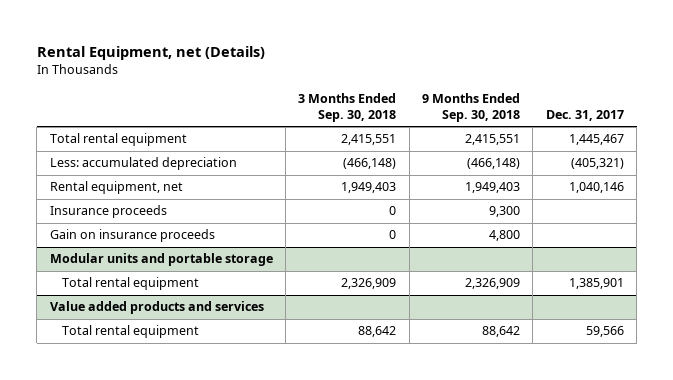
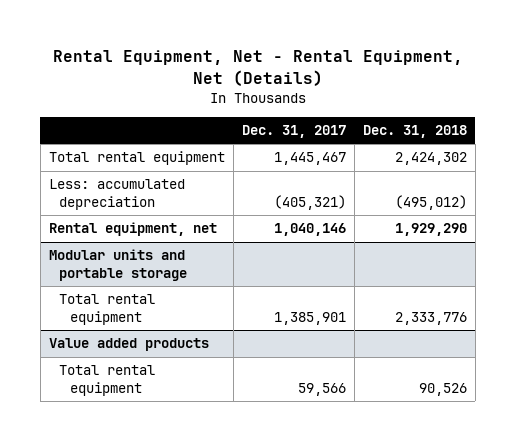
- Rental Equipment, net (Details)
+ Rental Equipment, Net - Rental Equipment, Net (Details)
- | 3 Months Ended Sep. 30, 2018 | 9 Months Ended Sep. 30, 2018 | Dec. 31, 2017
+ | Dec. 31, 2017 | Dec. 31, 2018
- Insurance proceeds | 0 | 9,300 |
- Gain on insurance proceeds | 0 | 4,800 |
- Value added products and services
+ Value added products

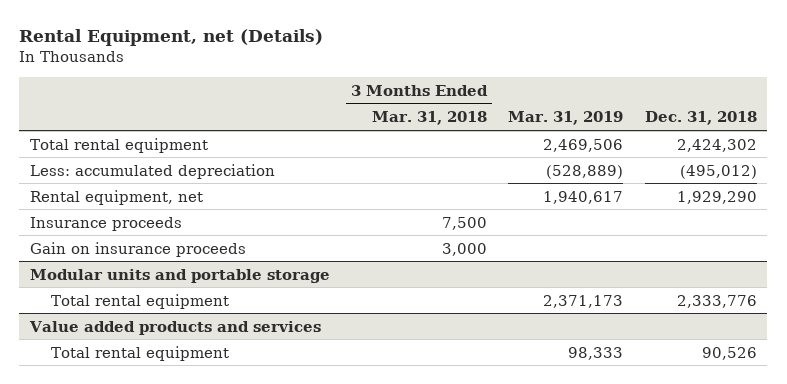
- Rental Equipment, Net - Rental Equipment, Net (Details)
+ Rental Equipment, net (Details)
- | Dec. 31, 2017 | Dec. 31, 2018
+ | 3 Months Ended Mar. 31, 2018 | Mar. 31, 2019 | Dec. 31, 2018
+ Insurance proceeds | 7,500 | |
+ Gain on insurance proceeds | 3,000 | |
- Value added products
+ Value added products and services

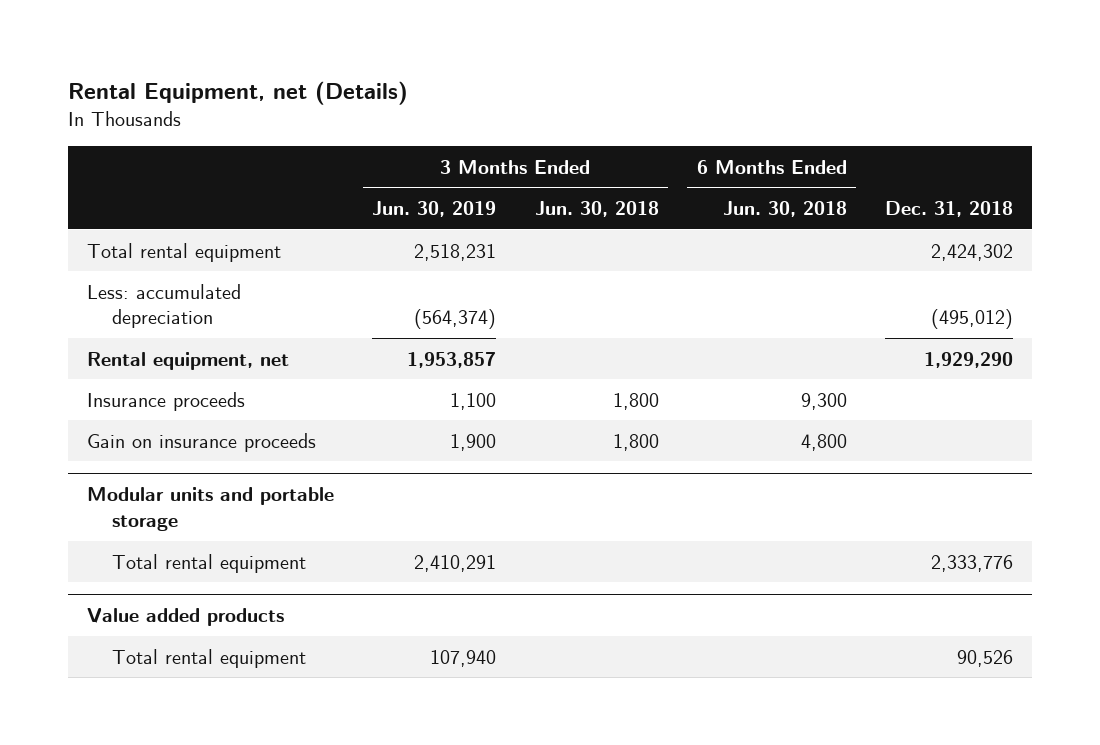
- | 3 Months Ended Mar. 31, 2018 | Mar. 31, 2019 | Dec. 31, 2018
+ | 3 Months Ended Jun. 30, 2019 | 3 Months Ended Jun. 30, 2018 | 6 Months Ended Jun. 30, 2018 | Dec. 31, 2018
- Value added products and services
+ Value added products

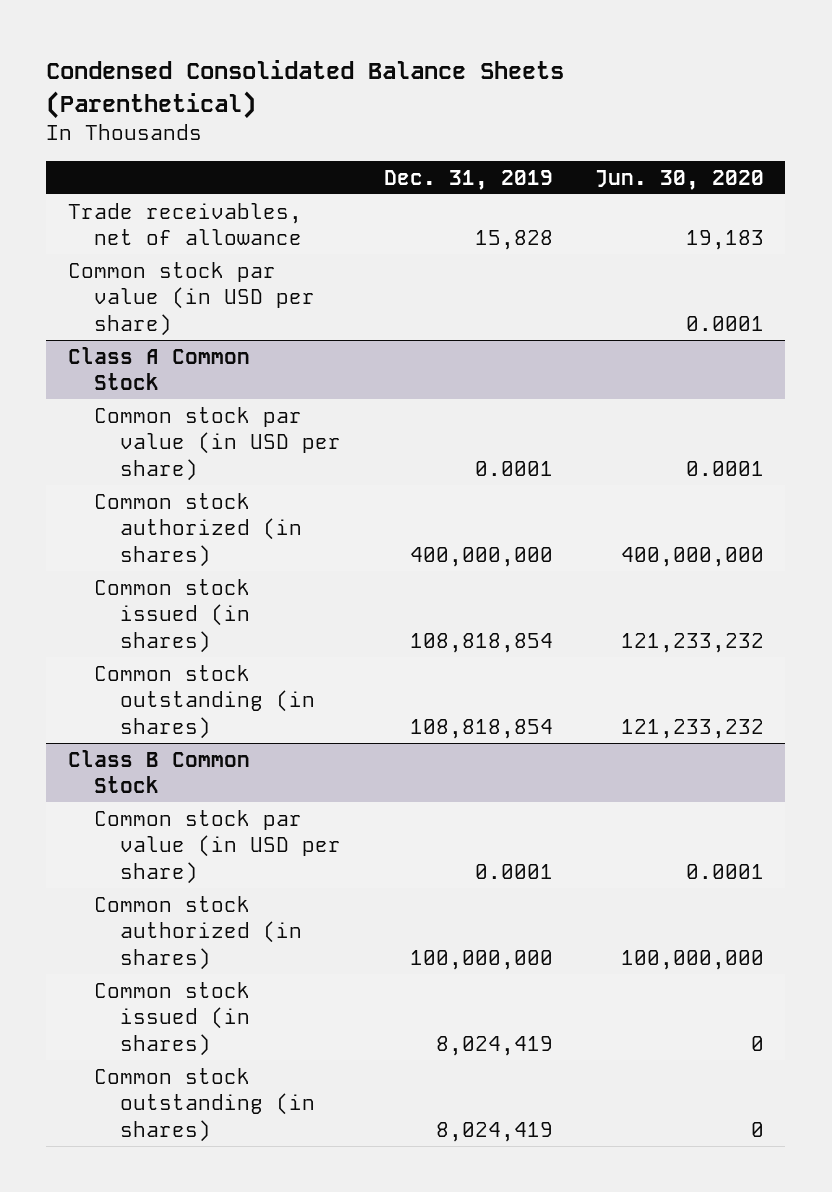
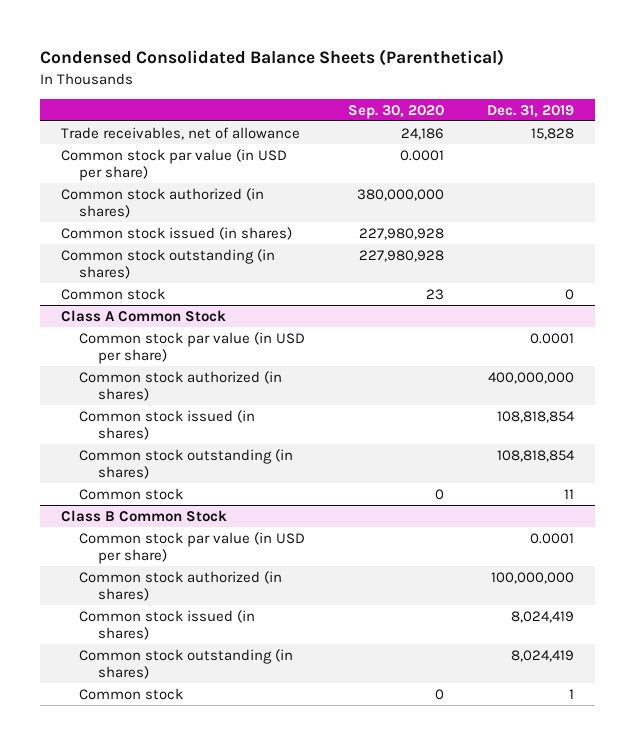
- | Dec. 31, 2019 | Jun. 30, 2020
+ | Sep. 30, 2020 | Dec. 31, 2019
+ Common stock authorized (in shares) | 380,000,000 |
+ Common stock issued (in shares) | 227,980,928 |
+ Common stock outstanding (in shares) | 227,980,928 |
+ Common stock | 23 | 0
@ Class A Common Stock
+ Common stock | 0 | 11
@ Class B Common Stock
+ Common stock | 0 | 1

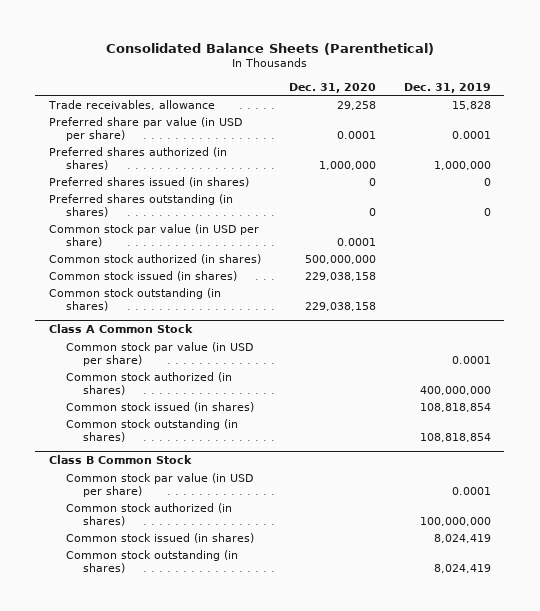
- Condensed Consolidated Balance Sheets (Parenthetical)
+ Consolidated Balance Sheets (Parenthetical)
- | Sep. 30, 2020 | Dec. 31, 2019
+ | Dec. 31, 2020 | Dec. 31, 2019
- Trade receivables, net of allowance | 24,186 | 15,828
+ Trade receivables, allowance | 29,258 | 15,828
+ Preferred share par value (in USD per share) | 0.0001 | 0.0001
+ Preferred shares authorized (in shares) | 1,000,000 | 1,000,000
+ Preferred shares issued (in shares) | 0 | 0
+ Preferred shares outstanding (in shares) | 0 | 0
- Common stock | 23 | 0
@ Class A Common Stock
- Common stock | 0 | 11
@ Class B Common Stock
- Common stock | 0 | 1

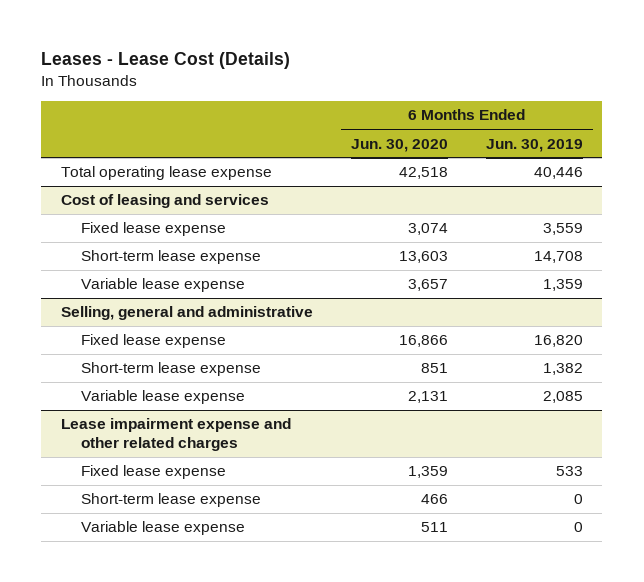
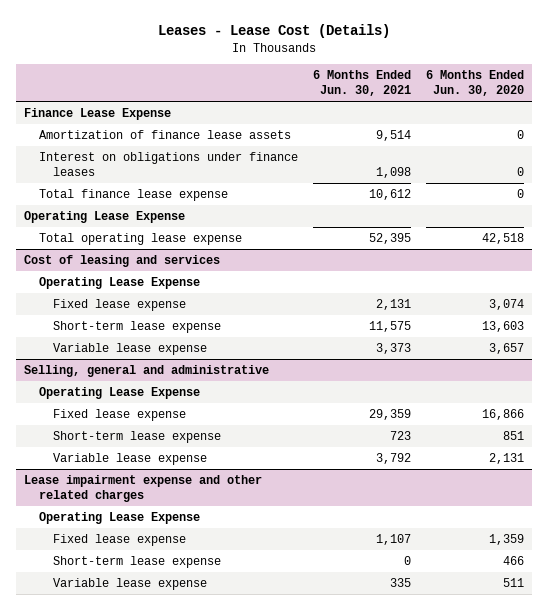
- | 6 Months Ended Jun. 30, 2020 | 6 Months Ended Jun. 30, 2019
+ | 6 Months Ended Jun. 30, 2021 | 6 Months Ended Jun. 30, 2020
+ Finance Lease Expense
+ Amortization of finance lease assets | 9,514 | 0
+ Interest on obligations under finance leases | 1,098 | 0
+ Total finance lease expense | 10,612 | 0
+ Operating Lease Expense
@ Cost of leasing and services
+ Operating Lease Expense
@ Selling, general and administrative
+ Operating Lease Expense
@ Lease impairment expense and other related charges
+ Operating Lease Expense

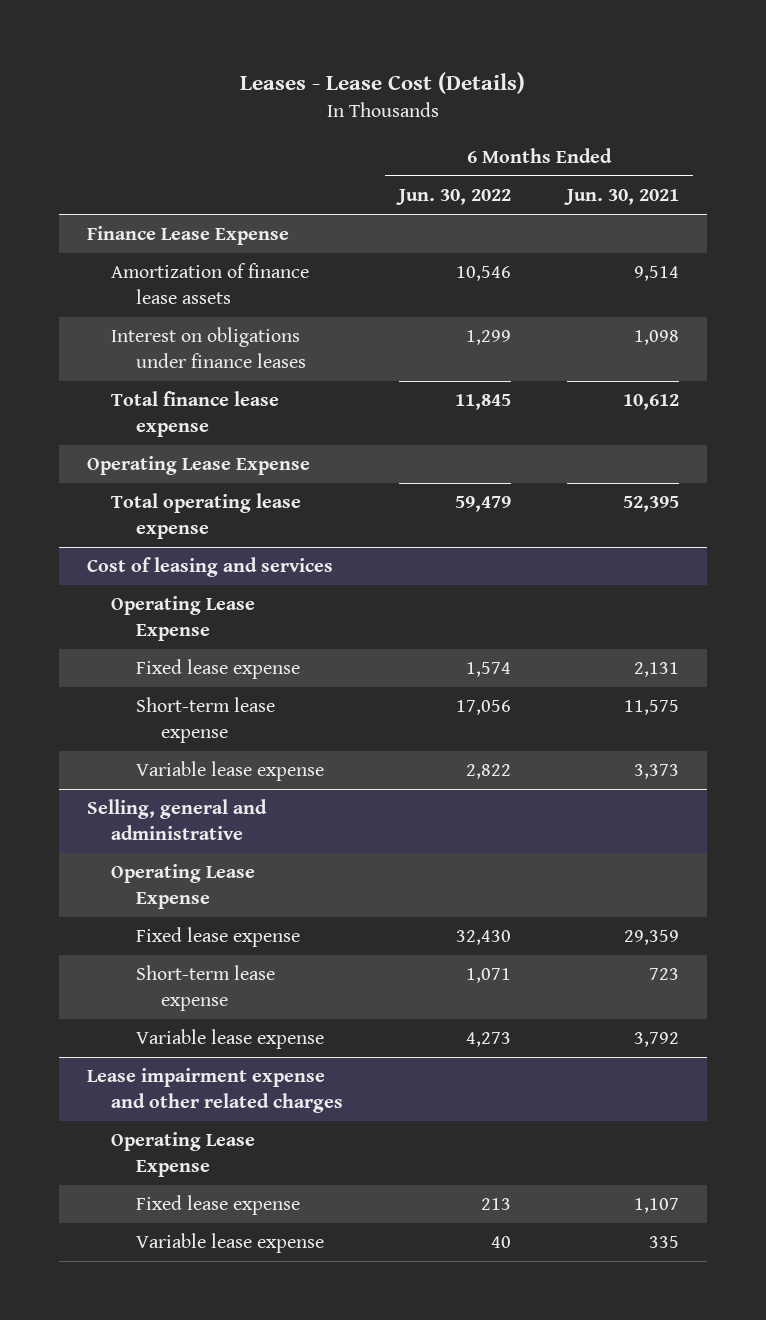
- | 6 Months Ended Jun. 30, 2021 | 6 Months Ended Jun. 30, 2020
+ | 6 Months Ended Jun. 30, 2022 | 6 Months Ended Jun. 30, 2021
@ Lease impairment expense and other related charges
- Short-term lease expense | 0 | 466

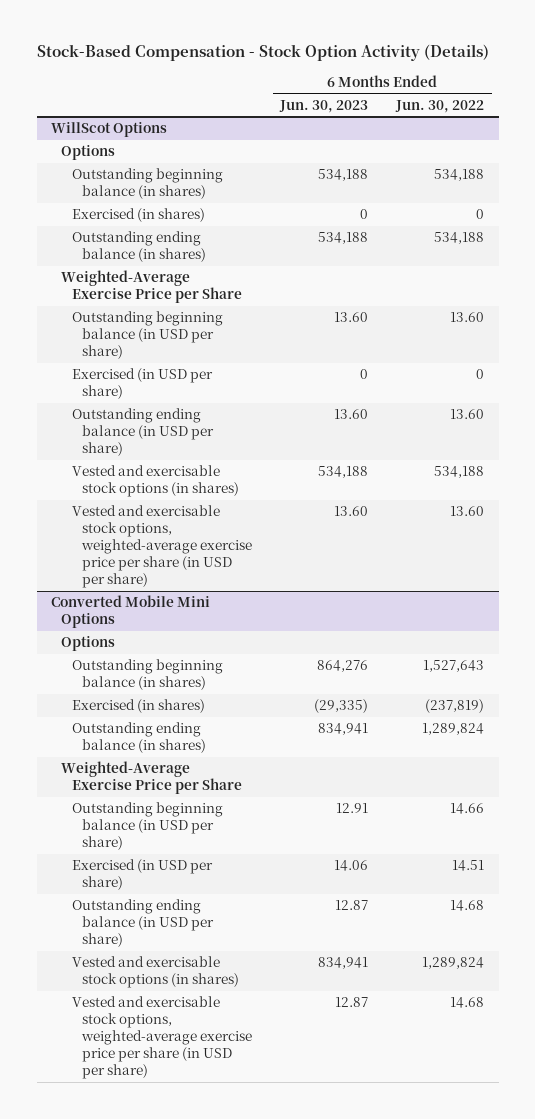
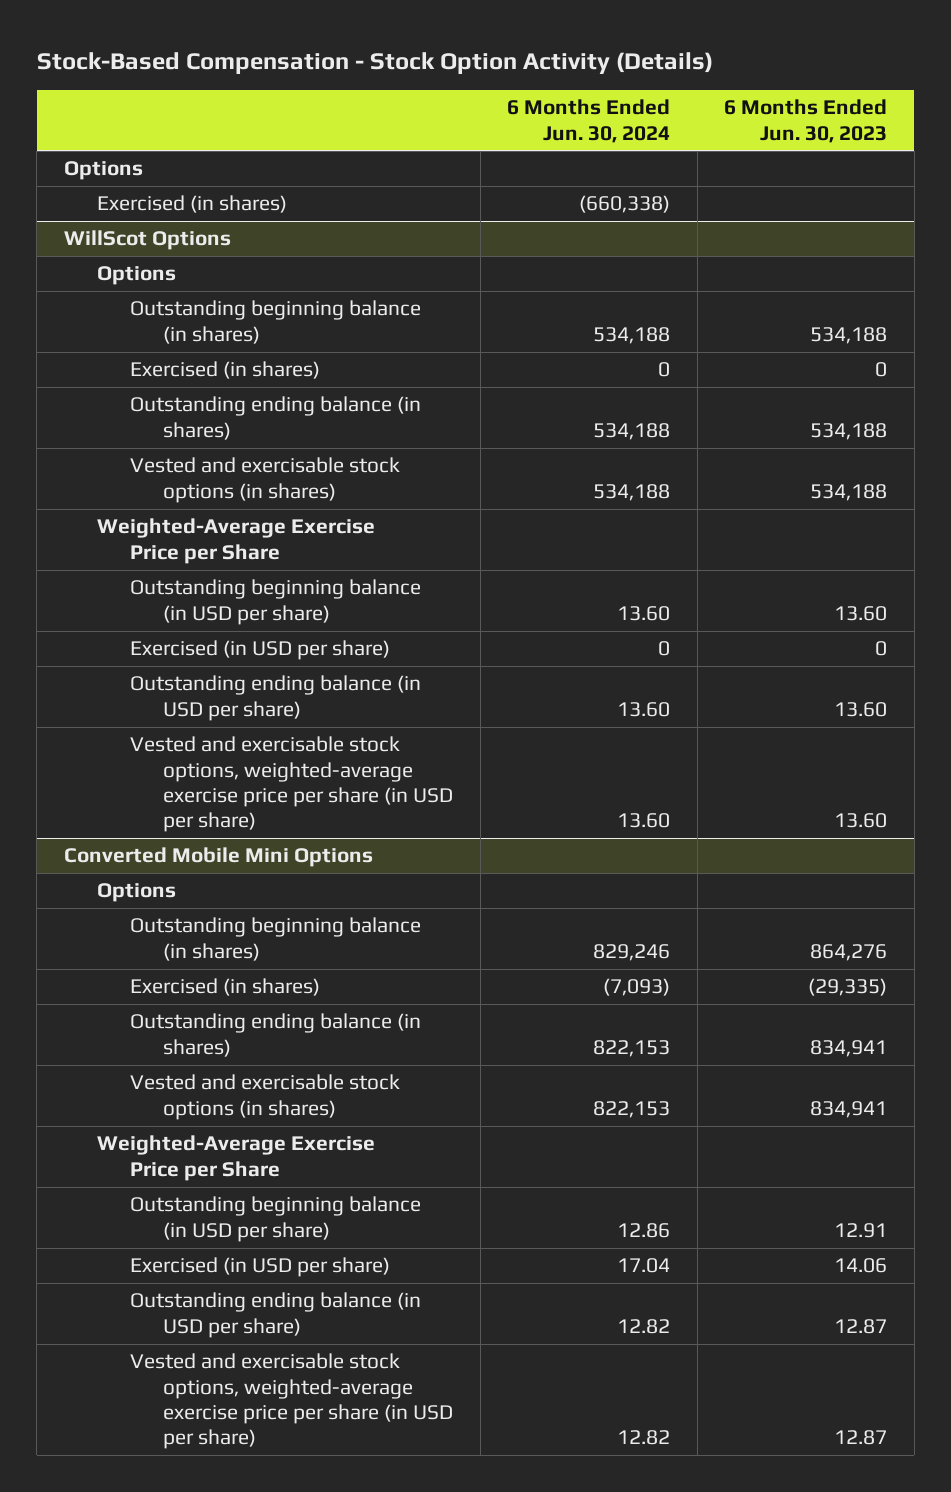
- | 6 Months Ended Jun. 30, 2023 | 6 Months Ended Jun. 30, 2022
+ | 6 Months Ended Jun. 30, 2024 | 6 Months Ended Jun. 30, 2023
+ Options
+ Exercised (in shares) | (660,338) |
@ WillScot Options
moved up: Vested and exercisable stock options (in shares) | 534,188 | 534,188
@ Converted Mobile Mini Options
moved up: Vested and exercisable stock options (in shares) | 822,153 | 834,941

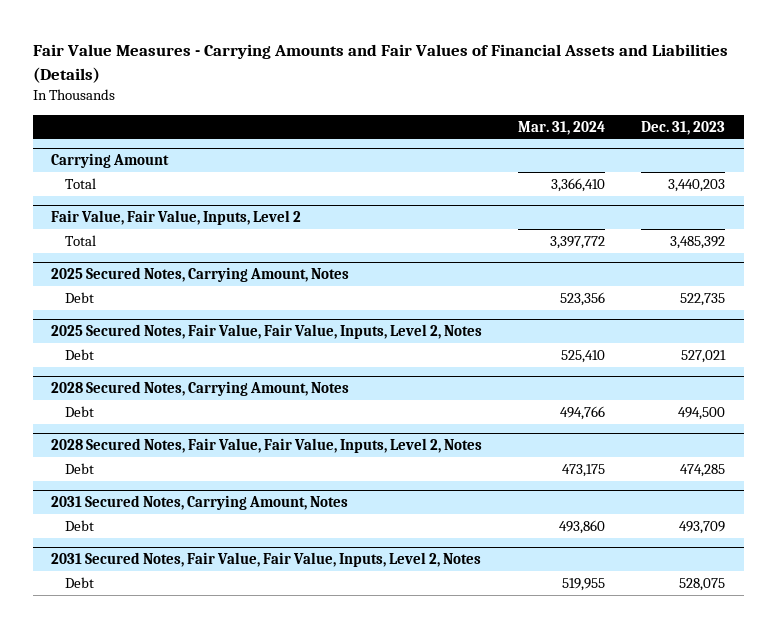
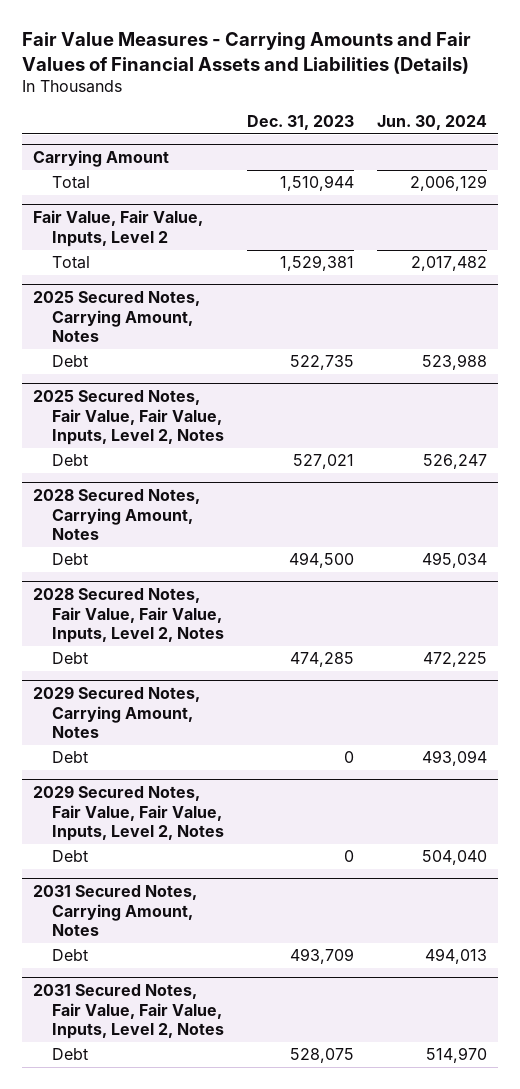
- | Mar. 31, 2024 | Dec. 31, 2023
+ | Dec. 31, 2023 | Jun. 30, 2024
@ Carrying Amount
- Total | 3,366,410 | 3,440,203
+ Total | 1,510,944 | 2,006,129
@ Fair Value, Fair Value, Inputs, Level 2
- Total | 3,397,772 | 3,485,392
+ Total | 1,529,381 | 2,017,482
+ 2029 Secured Notes, Carrying Amount, Notes
+ Debt | 0 | 493,094
+ 2029 Secured Notes, Fair Value, Fair Value, Inputs, Level 2, Notes
+ Debt | 0 | 504,040

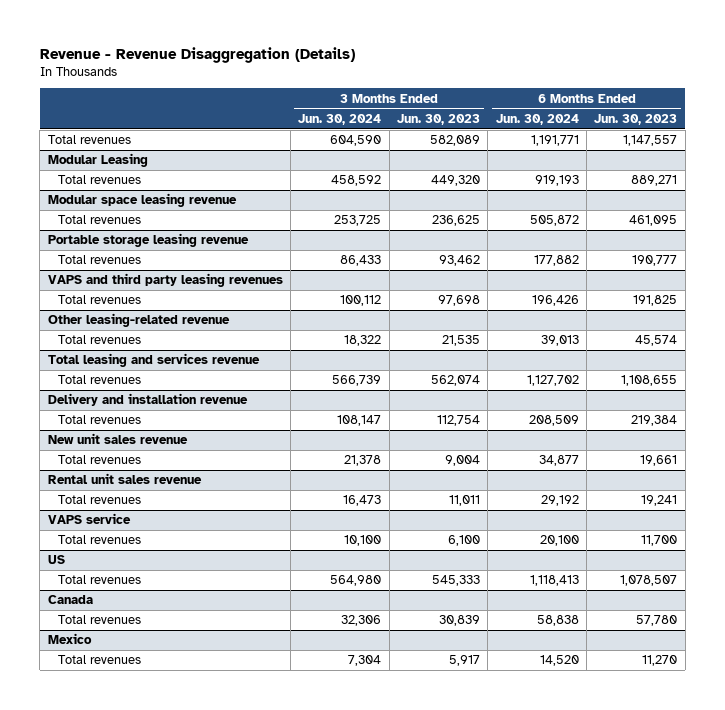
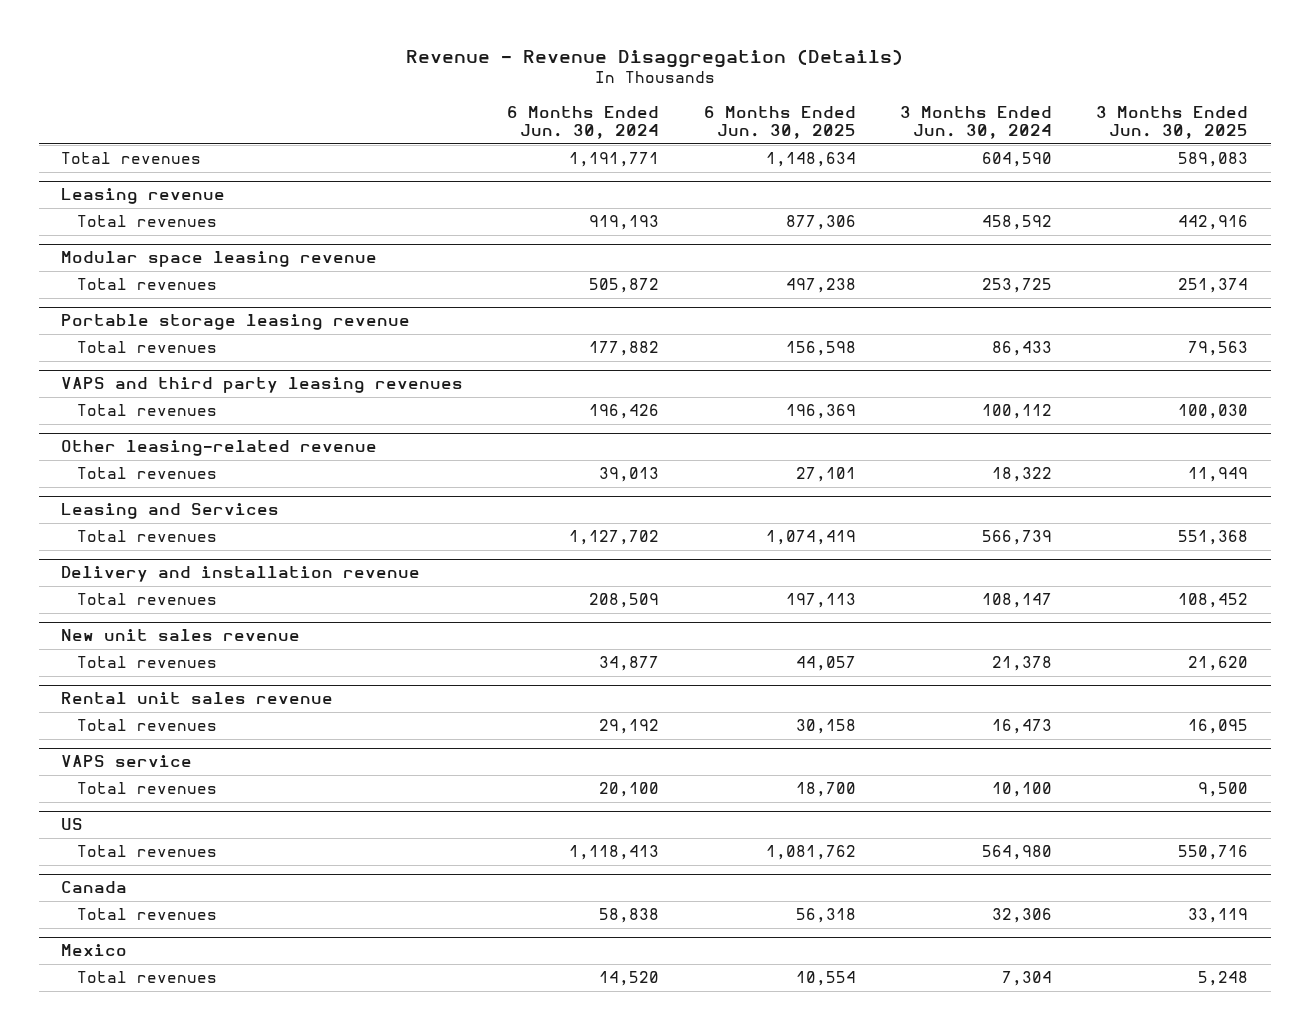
- | 3 Months Ended Jun. 30, 2024 | 3 Months Ended Jun. 30, 2023 | 6 Months Ended Jun. 30, 2024 | 6 Months Ended Jun. 30, 2023
+ | 6 Months Ended Jun. 30, 2024 | 6 Months Ended Jun. 30, 2025 | 3 Months Ended Jun. 30, 2024 | 3 Months Ended Jun. 30, 2025
- Modular Leasing
+ Leasing revenue
- Total leasing and services revenue
+ Leasing and Services

